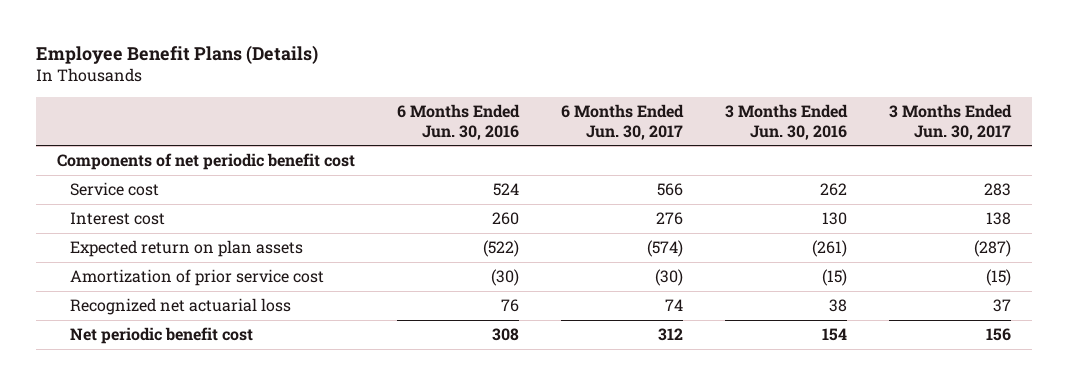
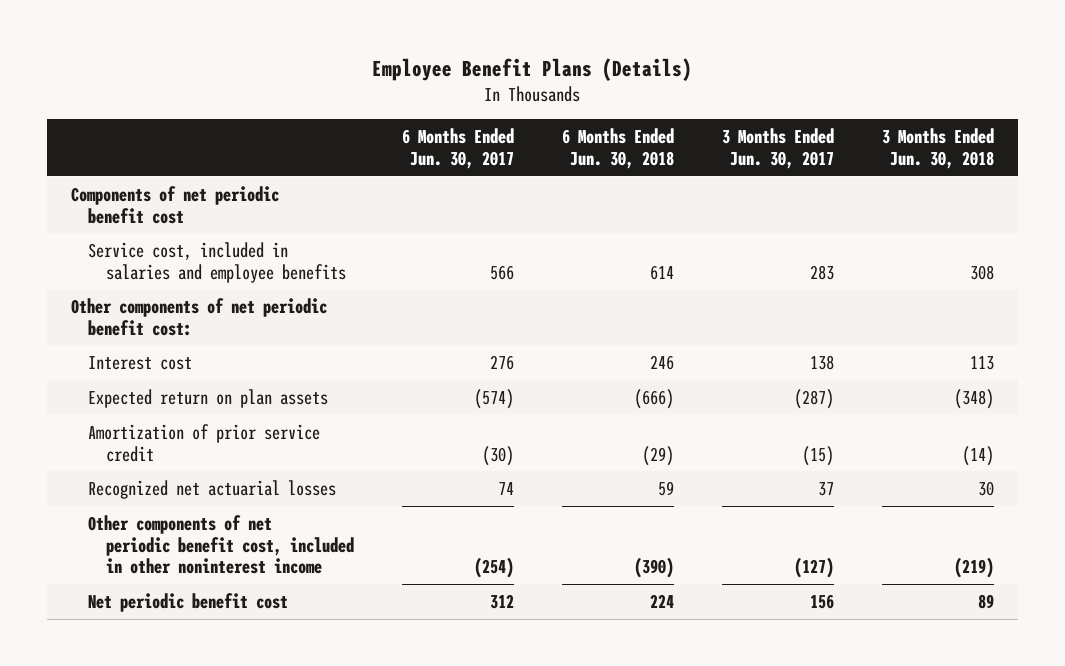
- | 6 Months Ended Jun. 30, 2016 | 6 Months Ended Jun. 30, 2017 | 3 Months Ended Jun. 30, 2016 | 3 Months Ended Jun. 30, 2017
+ | 6 Months Ended Jun. 30, 2017 | 6 Months Ended Jun. 30, 2018 | 3 Months Ended Jun. 30, 2017 | 3 Months Ended Jun. 30, 2018
- Service cost | 524 | 566 | 262 | 283
+ Service cost, included in salaries and employee benefits | 566 | 614 | 283 | 308
+ Other components of net periodic benefit cost:
- Amortization of prior service cost | (30) | (30) | (15) | (15)
- Recognized net actuarial loss | 76 | 74 | 38 | 37
+ Amortization of prior service credit | (30) | (29) | (15) | (14)
+ Recognized net actuarial losses | 74 | 59 | 37 | 30
+ Other components of net periodic benefit cost, included in other noninterest income | (254) | (390) | (127) | (219)

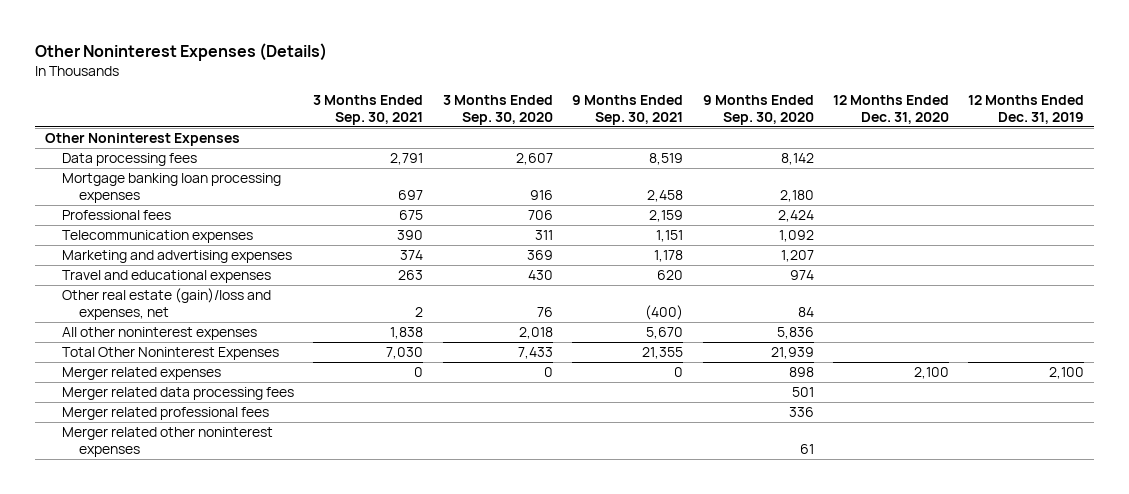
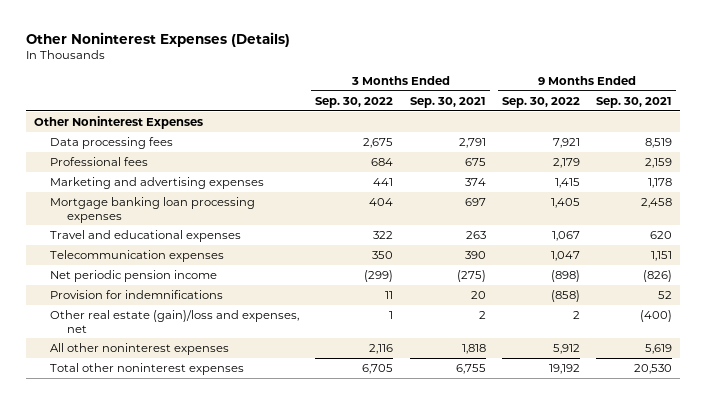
- | 3 Months Ended Sep. 30, 2021 | 3 Months Ended Sep. 30, 2020 | 9 Months Ended Sep. 30, 2021 | 9 Months Ended Sep. 30, 2020 | 12 Months Ended Dec. 31, 2020 | 12 Months Ended Dec. 31, 2019
+ | 3 Months Ended Sep. 30, 2022 | 3 Months Ended Sep. 30, 2021 | 9 Months Ended Sep. 30, 2022 | 9 Months Ended Sep. 30, 2021
moved down: Mortgage banking loan processing expenses | 404 | 697 | 1,405 | 2,458
moved down: Telecommunication expenses | 350 | 390 | 1,047 | 1,151
+ Net periodic pension income | (299) | (275) | (898) | (826)
+ Provision for indemnifications | 11 | 20 | (858) | 52
- All other noninterest expenses | 1,838 | 2,018 | 5,670 | 5,836 | |
- Total Other Noninterest Expenses | 7,030 | 7,433 | 21,355 | 21,939 | |
- Merger related expenses | 0 | 0 | 0 | 898 | 2,100 | 2,100
- Merger related data processing fees | | | | 501 | |
- Merger related professional fees | | | | 336 | |
- Merger related other noninterest expenses | | | | 61 | |
+ All other noninterest expenses | 2,116 | 1,818 | 5,912 | 5,619
+ Total other noninterest expenses | 6,705 | 6,755 | 19,192 | 20,530

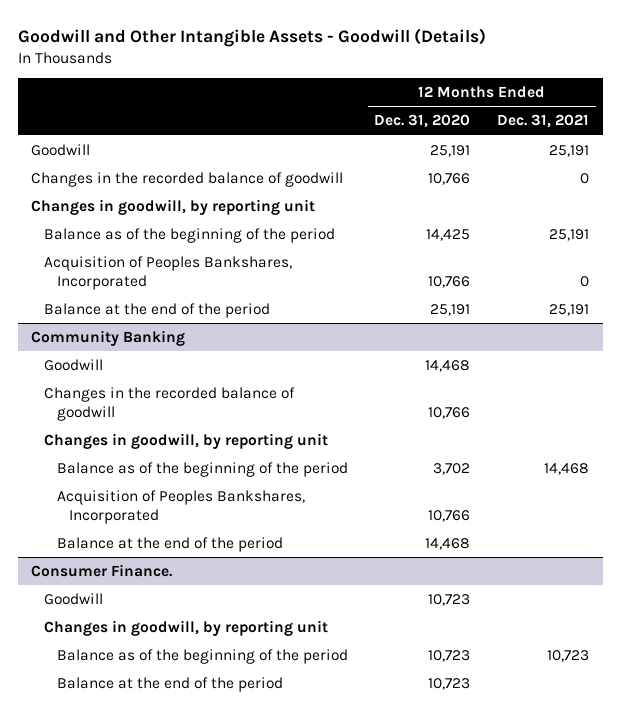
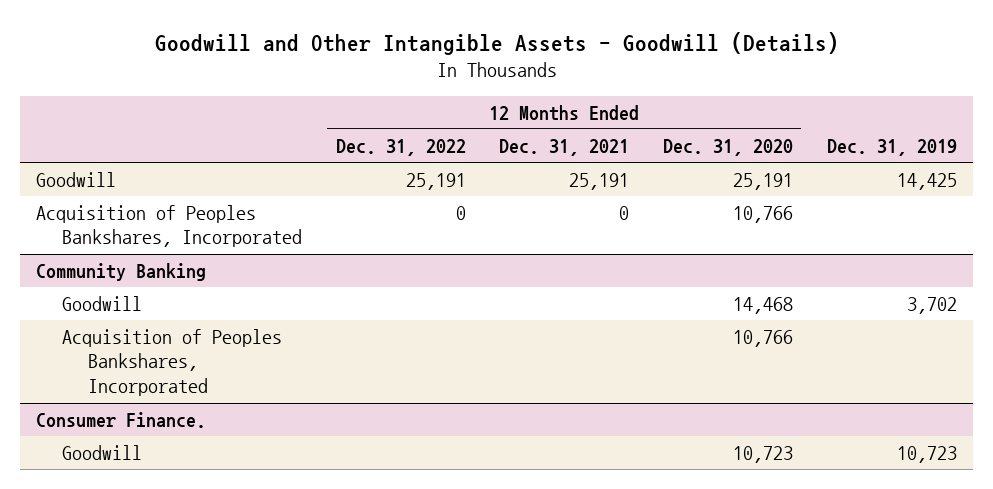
- | 12 Months Ended Dec. 31, 2020 | 12 Months Ended Dec. 31, 2021
+ | 12 Months Ended Dec. 31, 2022 | 12 Months Ended Dec. 31, 2021 | 12 Months Ended Dec. 31, 2020 | Dec. 31, 2019
- Changes in the recorded balance of goodwill | 10,766 | 0
- Changes in goodwill, by reporting unit
- Balance as of the beginning of the period | 14,425 | 25,191
- Balance at the end of the period | 25,191 | 25,191
@ Community Banking
- Changes in the recorded balance of goodwill | 10,766 |
- Changes in goodwill, by reporting unit
- Balance as of the beginning of the period | 3,702 | 14,468
- Balance at the end of the period | 14,468 |
@ Consumer Finance.
- Changes in goodwill, by reporting unit
- Balance as of the beginning of the period | 10,723 | 10,723
- Balance at the end of the period | 10,723 |

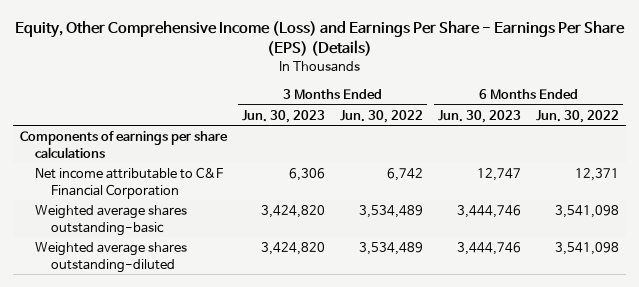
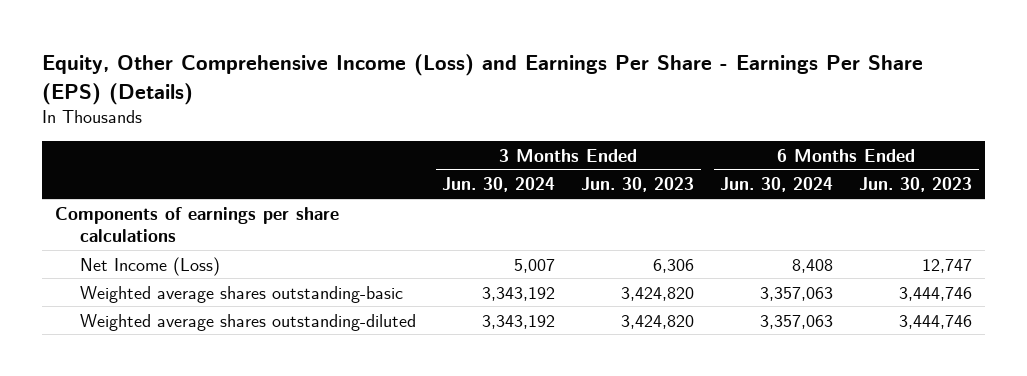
- | 3 Months Ended Jun. 30, 2023 | 3 Months Ended Jun. 30, 2022 | 6 Months Ended Jun. 30, 2023 | 6 Months Ended Jun. 30, 2022
+ | 3 Months Ended Jun. 30, 2024 | 3 Months Ended Jun. 30, 2023 | 6 Months Ended Jun. 30, 2024 | 6 Months Ended Jun. 30, 2023
- Net income attributable to C&F Financial Corporation | 6,306 | 6,742 | 12,747 | 12,371
+ Net Income (Loss) | 5,007 | 6,306 | 8,408 | 12,747

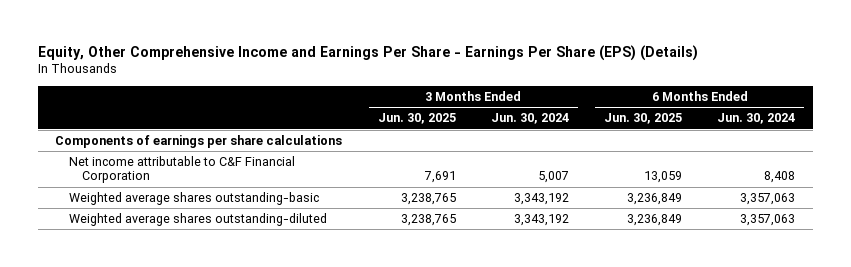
- Equity, Other Comprehensive Income (Loss) and Earnings Per Share - Earnings Per Share (EPS) (Details)
+ Equity, Other Comprehensive Income and Earnings Per Share - Earnings Per Share (EPS) (Details)
- | 3 Months Ended Jun. 30, 2024 | 3 Months Ended Jun. 30, 2023 | 6 Months Ended Jun. 30, 2024 | 6 Months Ended Jun. 30, 2023
+ | 3 Months Ended Jun. 30, 2025 | 3 Months Ended Jun. 30, 2024 | 6 Months Ended Jun. 30, 2025 | 6 Months Ended Jun. 30, 2024
- Net Income (Loss) | 5,007 | 6,306 | 8,408 | 12,747
+ Net income attributable to C&F Financial Corporation | 7,691 | 5,007 | 13,059 | 8,408

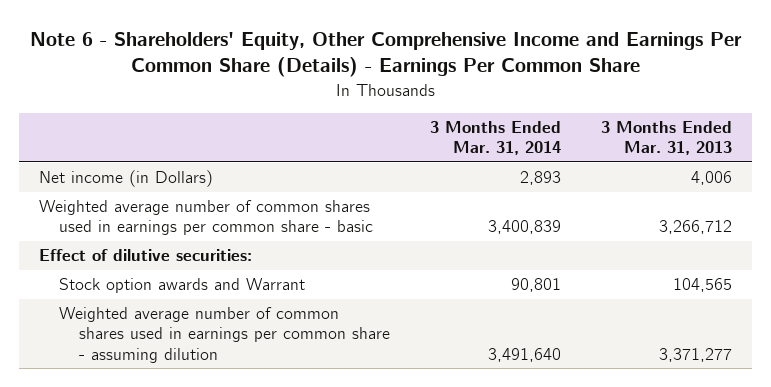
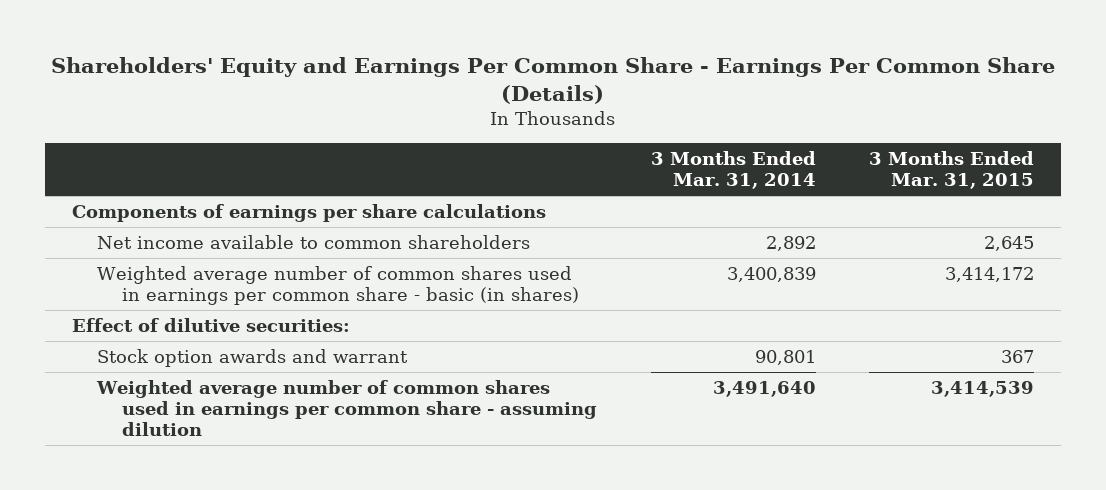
- Note 6 - Shareholders' Equity, Other Comprehensive Income and Earnings Per Common Share (Details) - Earnings Per Common Share
+ Shareholders' Equity and Earnings Per Common Share - Earnings Per Common Share (Details)
- | 3 Months Ended Mar. 31, 2014 | 3 Months Ended Mar. 31, 2013
+ | 3 Months Ended Mar. 31, 2014 | 3 Months Ended Mar. 31, 2015
- Net income (in Dollars) | 2,893 | 4,006
- Weighted average number of common shares used in earnings per common share - basic | 3,400,839 | 3,266,712
+ Components of earnings per share calculations
+ Net income available to common shareholders | 2,892 | 2,645
+ Weighted average number of common shares used in earnings per common share - basic (in shares) | 3,400,839 | 3,414,172
- Stock option awards and Warrant | 90,801 | 104,565
+ Stock option awards and warrant | 90,801 | 367

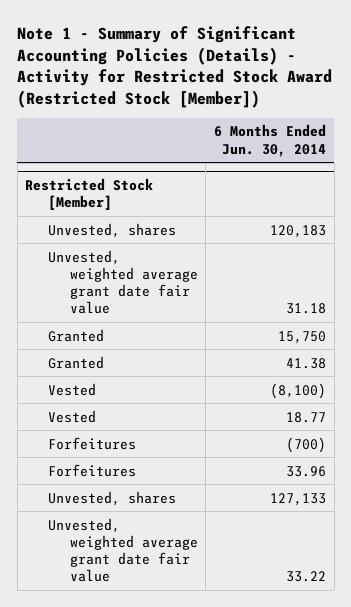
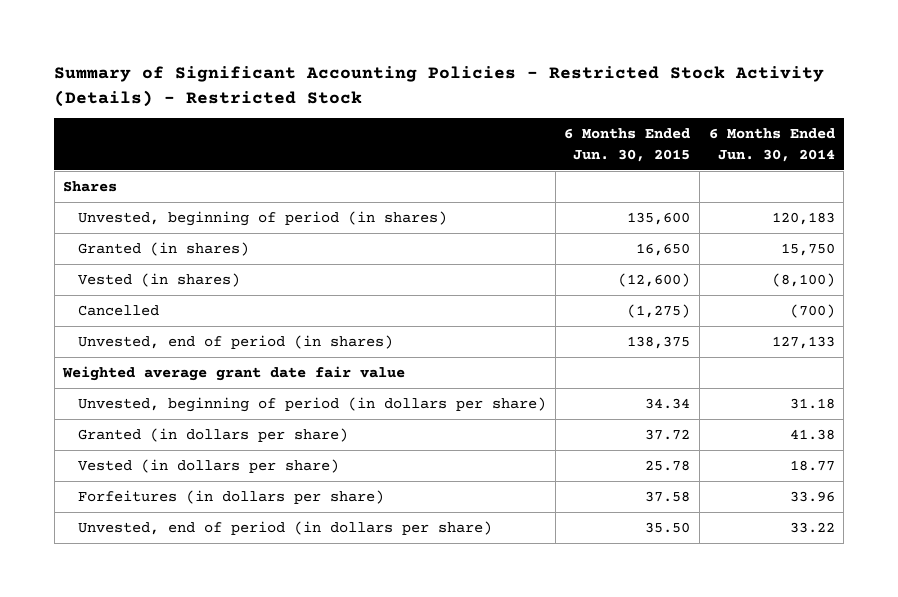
- Note 1 - Summary of Significant Accounting Policies (Details) - Activity for Restricted Stock Award (Restricted Stock [Member])
+ Summary of Significant Accounting Policies - Restricted Stock Activity (Details) - Restricted Stock
- | 6 Months Ended Jun. 30, 2014
+ | 6 Months Ended Jun. 30, 2015 | 6 Months Ended Jun. 30, 2014
- Restricted Stock [Member]
- Unvested, shares | 120,183
- Unvested, weighted average grant date fair value | 31.18
- Granted | 15,750
- Granted | 41.38
- Vested | (8,100)
- Vested | 18.77
- Forfeitures | (700)
- Forfeitures | 33.96
- Unvested, shares | 127,133
- Unvested, weighted average grant date fair value | 33.22
+ Shares
+ Unvested, beginning of period (in shares) | 135,600 | 120,183
+ Granted (in shares) | 16,650 | 15,750
+ Vested (in shares) | (12,600) | (8,100)
+ Cancelled | (1,275) | (700)
+ Unvested, end of period (in shares) | 138,375 | 127,133
+ Weighted average grant date fair value
+ Unvested, beginning of period (in dollars per share) | 34.34 | 31.18
+ Granted (in dollars per share) | 37.72 | 41.38
+ Vested (in dollars per share) | 25.78 | 18.77
+ Forfeitures (in dollars per share) | 37.58 | 33.96
+ Unvested, end of period (in dollars per share) | 35.50 | 33.22

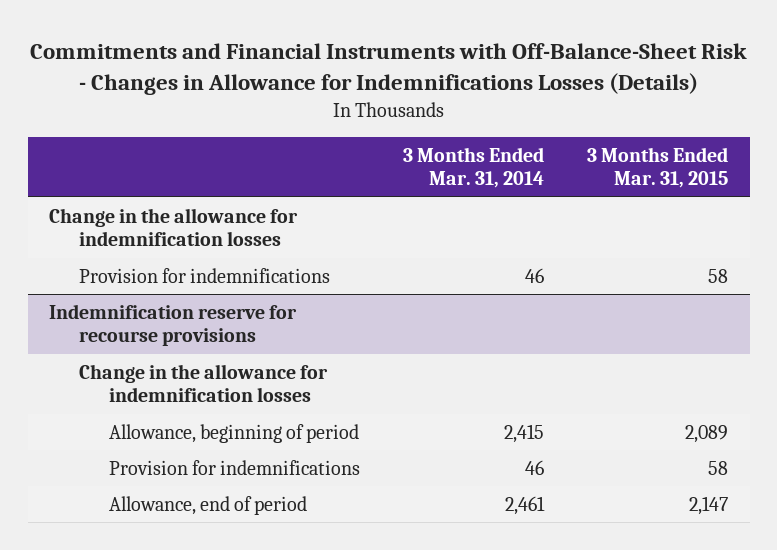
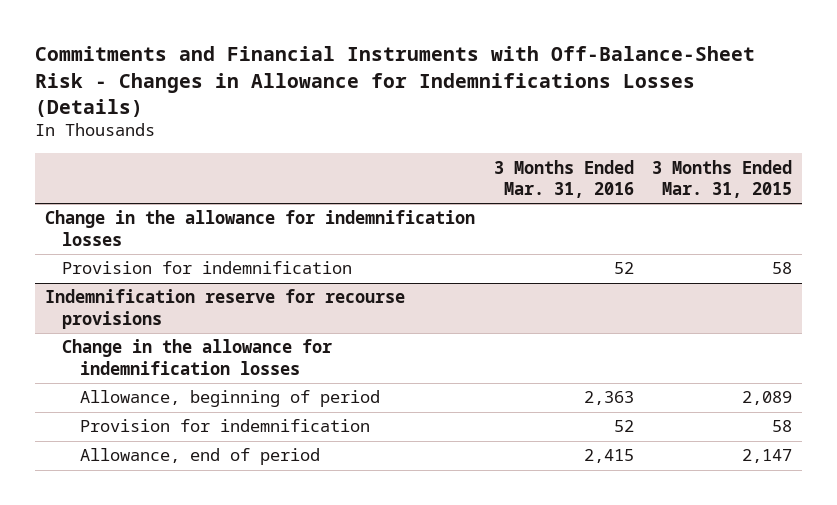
- | 3 Months Ended Mar. 31, 2014 | 3 Months Ended Mar. 31, 2015
+ | 3 Months Ended Mar. 31, 2016 | 3 Months Ended Mar. 31, 2015
- Provision for indemnifications | 46 | 58
+ Provision for indemnification | 52 | 58
@ Indemnification reserve for recourse provisions
- Provision for indemnifications | 46 | 58
+ Provision for indemnification | 52 | 58

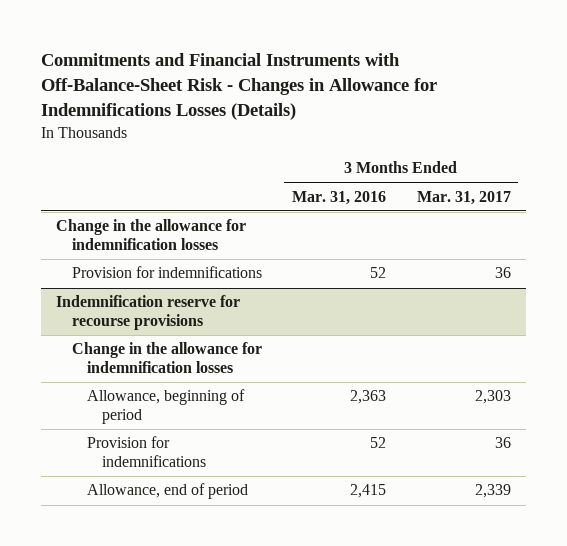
- | 3 Months Ended Mar. 31, 2016 | 3 Months Ended Mar. 31, 2015
+ | 3 Months Ended Mar. 31, 2016 | 3 Months Ended Mar. 31, 2017
- Provision for indemnification | 52 | 58
+ Provision for indemnifications | 52 | 36
@ Indemnification reserve for recourse provisions
- Provision for indemnification | 52 | 58
+ Provision for indemnifications | 52 | 36

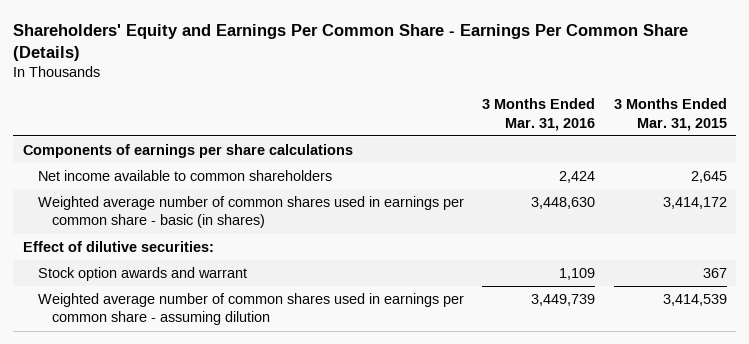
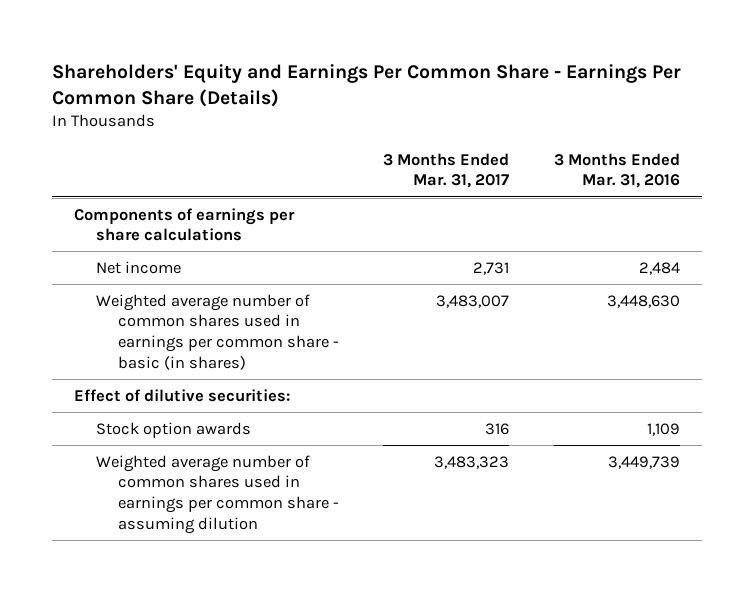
- | 3 Months Ended Mar. 31, 2016 | 3 Months Ended Mar. 31, 2015
+ | 3 Months Ended Mar. 31, 2017 | 3 Months Ended Mar. 31, 2016
- Net income available to common shareholders | 2,424 | 2,645
+ Net income | 2,731 | 2,484
- Stock option awards and warrant | 1,109 | 367
+ Stock option awards | 316 | 1,109

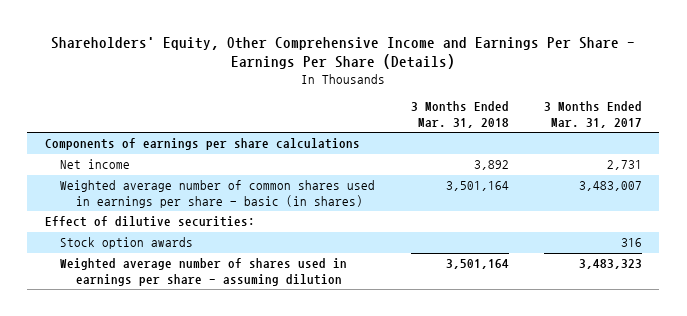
- Shareholders' Equity and Earnings Per Common Share - Earnings Per Common Share (Details)
+ Shareholders' Equity, Other Comprehensive Income and Earnings Per Share - Earnings Per Share (Details)
- | 3 Months Ended Mar. 31, 2017 | 3 Months Ended Mar. 31, 2016
+ | 3 Months Ended Mar. 31, 2018 | 3 Months Ended Mar. 31, 2017
- Weighted average number of common shares used in earnings per common share - basic (in shares) | 3,483,007 | 3,448,630
+ Weighted average number of common shares used in earnings per share - basic (in shares) | 3,501,164 | 3,483,007
- Weighted average number of common shares used in earnings per common share - assuming dilution | 3,483,323 | 3,449,739
+ Weighted average number of shares used in earnings per share - assuming dilution | 3,501,164 | 3,483,323

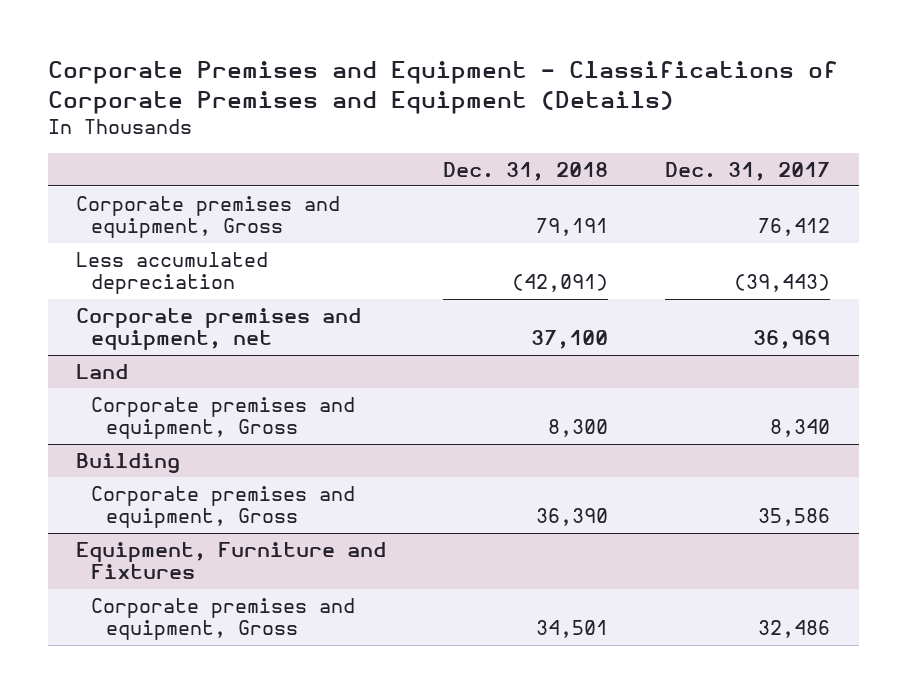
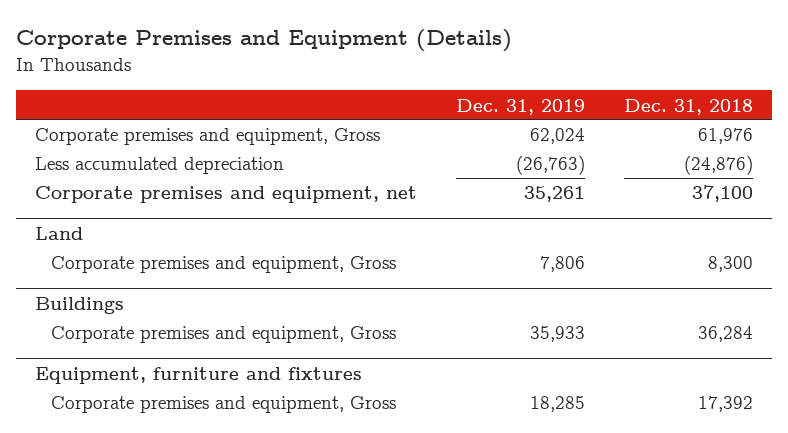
- Corporate Premises and Equipment - Classifications of Corporate Premises and Equipment (Details)
+ Corporate Premises and Equipment (Details)
- | Dec. 31, 2018 | Dec. 31, 2017
+ | Dec. 31, 2019 | Dec. 31, 2018
- Corporate premises and equipment, Gross | 79,191 | 76,412
- Less accumulated depreciation | (42,091) | (39,443)
+ Corporate premises and equipment, Gross | 62,024 | 61,976
+ Less accumulated depreciation | (26,763) | (24,876)
- Building
- Corporate premises and equipment, Gross | 36,390 | 35,586
- Equipment, Furniture and Fixtures
- Corporate premises and equipment, Gross | 34,501 | 32,486
+ Buildings
+ Corporate premises and equipment, Gross | 35,933 | 36,284
+ Equipment, furniture and fixtures
+ Corporate premises and equipment, Gross | 18,285 | 17,392

